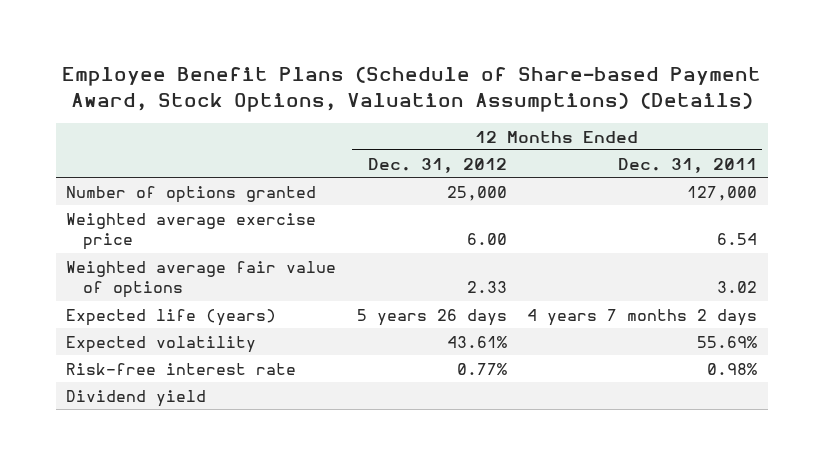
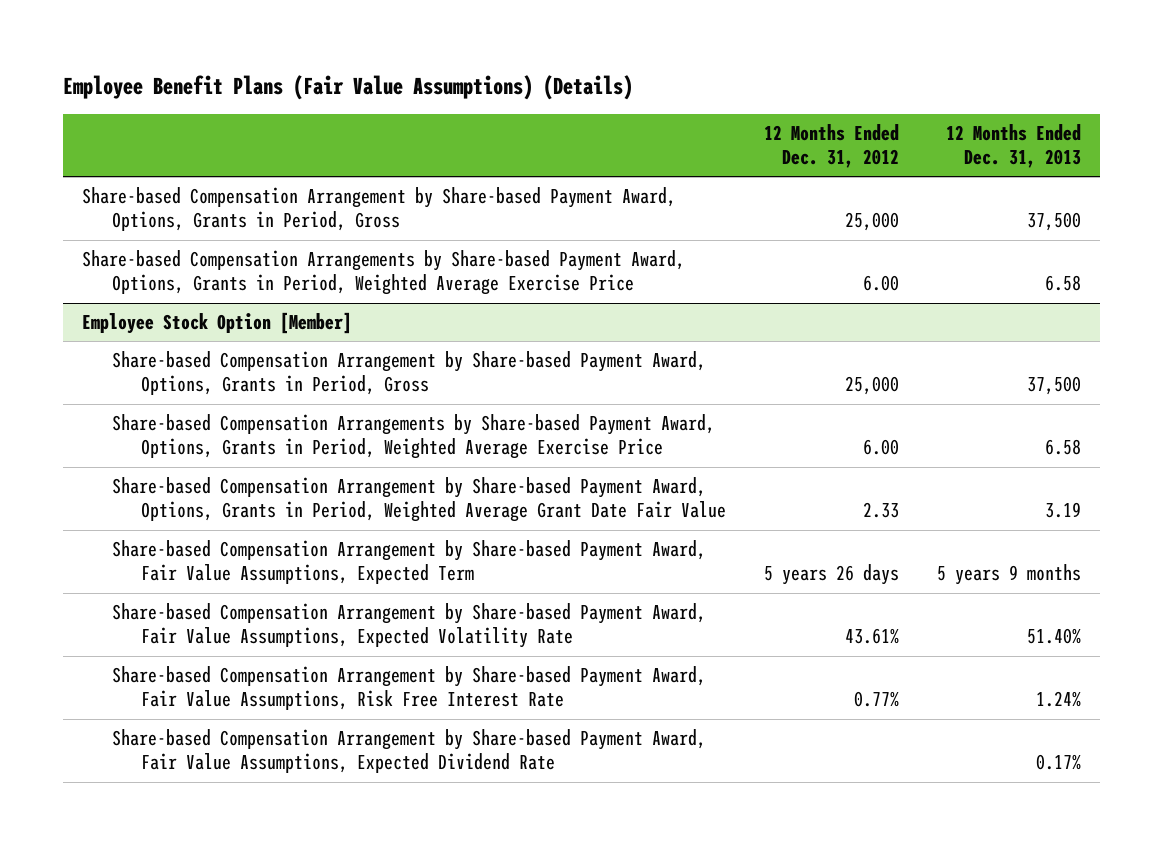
- Employee Benefit Plans (Schedule of Share-based Payment Award, Stock Options, Valuation Assumptions) (Details)
+ Employee Benefit Plans (Fair Value Assumptions) (Details)
- | 12 Months Ended Dec. 31, 2012 | 12 Months Ended Dec. 31, 2011
+ | 12 Months Ended Dec. 31, 2012 | 12 Months Ended Dec. 31, 2013
- Number of options granted | 25,000 | 127,000
- Weighted average exercise price | 6.00 | 6.54
- Weighted average fair value of options | 2.33 | 3.02
- Expected life (years) | 5 years 26 days | 4 years 7 months 2 days
- Expected volatility | 43.61% | 55.69%
- Risk-free interest rate | 0.77% | 0.98%
- Dividend yield
+ Share-based Compensation Arrangement by Share-based Payment Award, Options, Grants in Period, Gross | 25,000 | 37,500
+ Share-based Compensation Arrangements by Share-based Payment Award, Options, Grants in Period, Weighted Average Exercise Price | 6.00 | 6.58
+ Employee Stock Option [Member]
+ Share-based Compensation Arrangement by Share-based Payment Award, Options, Grants in Period, Gross | 25,000 | 37,500
+ Share-based Compensation Arrangements by Share-based Payment Award, Options, Grants in Period, Weighted Average Exercise Price | 6.00 | 6.58
+ Share-based Compensation Arrangement by Share-based Payment Award, Options, Grants in Period, Weighted Average Grant Date Fair Value | 2.33 | 3.19
+ Share-based Compensation Arrangement by Share-based Payment Award, Fair Value Assumptions, Expected Term | 5 years 26 days | 5 years 9 months
+ Share-based Compensation Arrangement by Share-based Payment Award, Fair Value Assumptions, Expected Volatility Rate | 43.61% | 51.40%
+ Share-based Compensation Arrangement by Share-based Payment Award, Fair Value Assumptions, Risk Free Interest Rate | 0.77% | 1.24%
+ Share-based Compensation Arrangement by Share-based Payment Award, Fair Value Assumptions, Expected Dividend Rate | | 0.17%

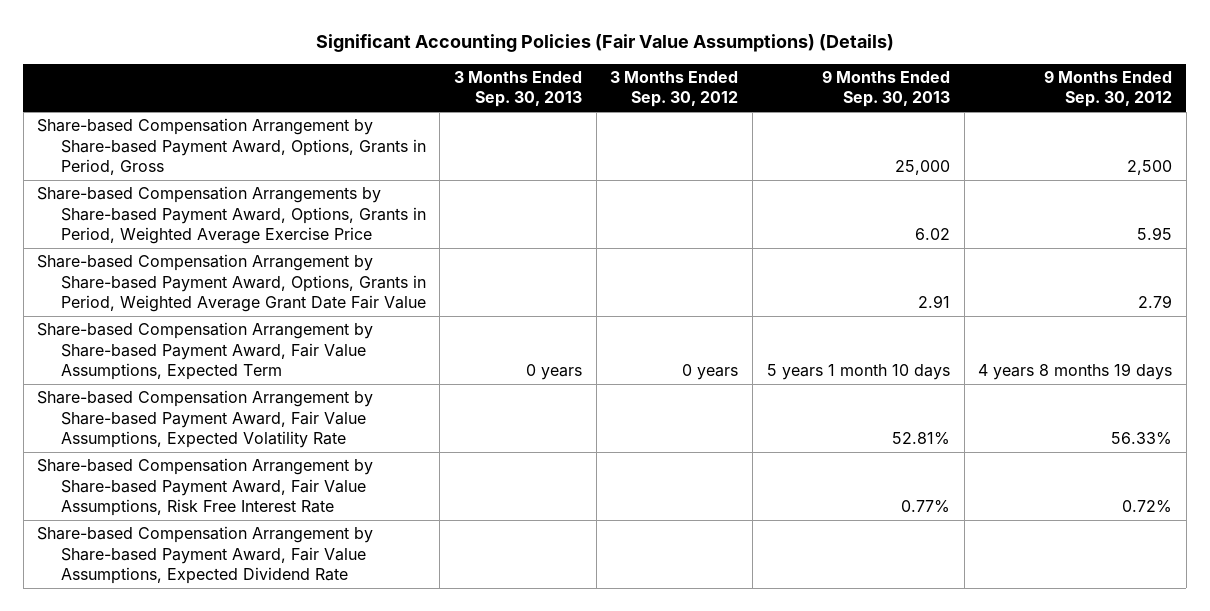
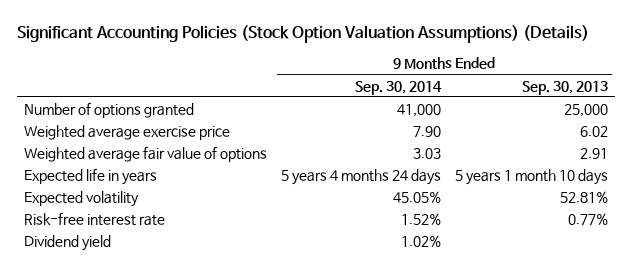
- Significant Accounting Policies (Fair Value Assumptions) (Details)
+ Significant Accounting Policies (Stock Option Valuation Assumptions) (Details)
- | 3 Months Ended Sep. 30, 2013 | 3 Months Ended Sep. 30, 2012 | 9 Months Ended Sep. 30, 2013 | 9 Months Ended Sep. 30, 2012
+ | 9 Months Ended Sep. 30, 2014 | 9 Months Ended Sep. 30, 2013
- Share-based Compensation Arrangement by Share-based Payment Award, Options, Grants in Period, Gross | | | 25,000 | 2,500
- Share-based Compensation Arrangements by Share-based Payment Award, Options, Grants in Period, Weighted Average Exercise Price | | | 6.02 | 5.95
- Share-based Compensation Arrangement by Share-based Payment Award, Options, Grants in Period, Weighted Average Grant Date Fair Value | | | 2.91 | 2.79
- Share-based Compensation Arrangement by Share-based Payment Award, Fair Value Assumptions, Expected Term | 0 years | 0 years | 5 years 1 month 10 days | 4 years 8 months 19 days
- Share-based Compensation Arrangement by Share-based Payment Award, Fair Value Assumptions, Expected Volatility Rate | | | 52.81% | 56.33%
- Share-based Compensation Arrangement by Share-based Payment Award, Fair Value Assumptions, Risk Free Interest Rate | | | 0.77% | 0.72%
- Share-based Compensation Arrangement by Share-based Payment Award, Fair Value Assumptions, Expected Dividend Rate
+ Number of options granted | 41,000 | 25,000
+ Weighted average exercise price | 7.90 | 6.02
+ Weighted average fair value of options | 3.03 | 2.91
+ Expected life in years | 5 years 4 months 24 days | 5 years 1 month 10 days
+ Expected volatility | 45.05% | 52.81%
+ Risk-free interest rate | 1.52% | 0.77%
+ Dividend yield | 1.02% |

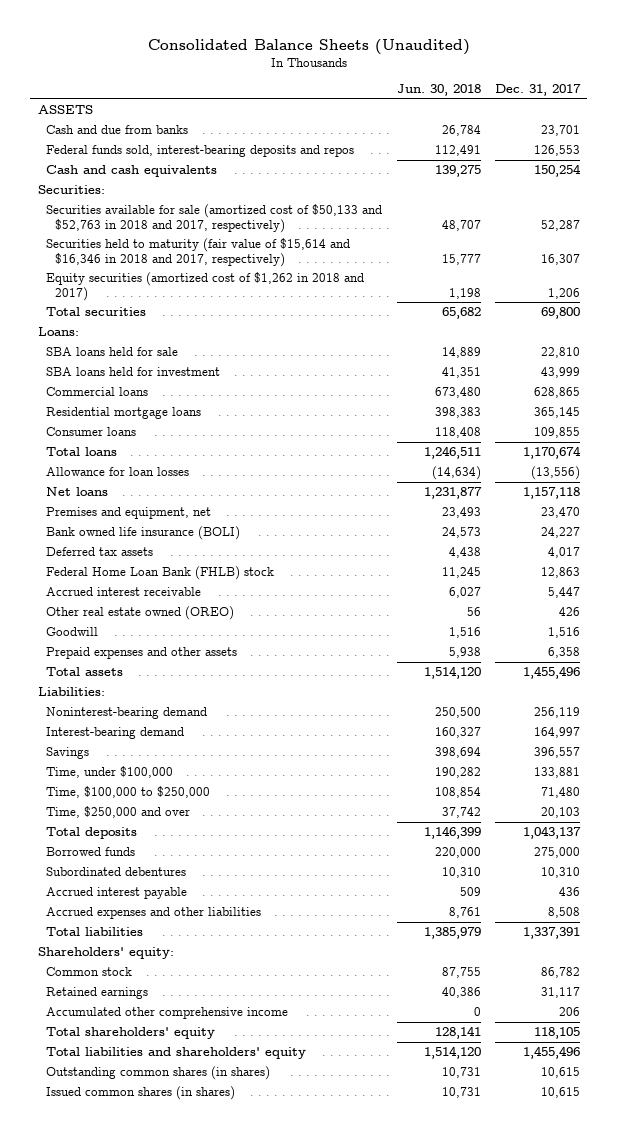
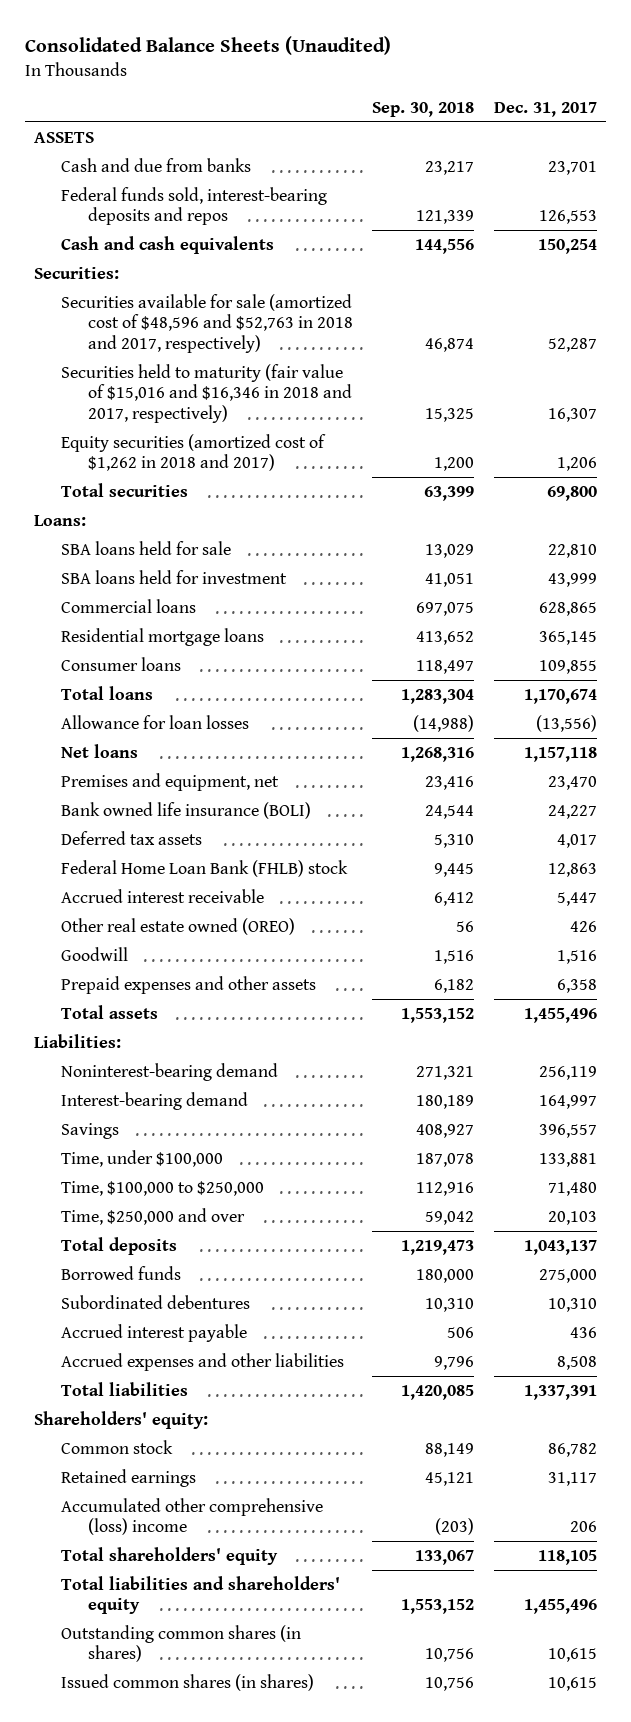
- | Jun. 30, 2018 | Dec. 31, 2017
+ | Sep. 30, 2018 | Dec. 31, 2017
- Securities available for sale (amortized cost of $50,133 and $52,763 in 2018 and 2017, respectively) | 48,707 | 52,287
- Securities held to maturity (fair value of $15,614 and $16,346 in 2018 and 2017, respectively) | 15,777 | 16,307
+ Securities available for sale (amortized cost of $48,596 and $52,763 in 2018 and 2017, respectively) | 46,874 | 52,287
+ Securities held to maturity (fair value of $15,016 and $16,346 in 2018 and 2017, respectively) | 15,325 | 16,307
- Accumulated other comprehensive income | 0 | 206
+ Accumulated other comprehensive (loss) income | (203) | 206

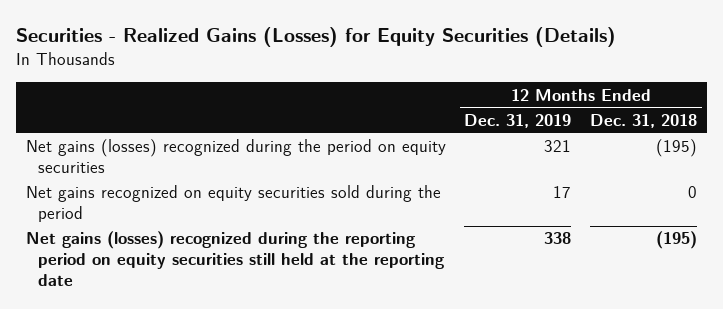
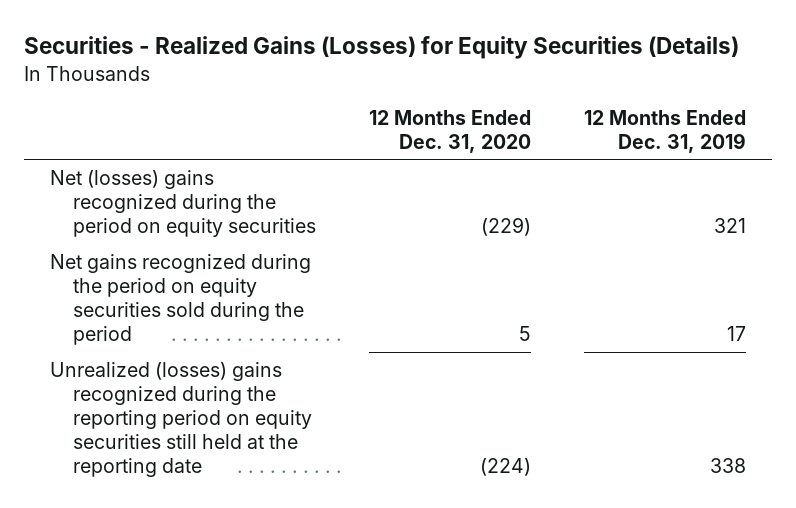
- | 12 Months Ended Dec. 31, 2019 | 12 Months Ended Dec. 31, 2018
+ | 12 Months Ended Dec. 31, 2020 | 12 Months Ended Dec. 31, 2019
- Net gains (losses) recognized during the period on equity securities | 321 | (195)
- Net gains recognized on equity securities sold during the period | 17 | 0
- Net gains (losses) recognized during the reporting period on equity securities still held at the reporting date | 338 | (195)
+ Net (losses) gains recognized during the period on equity securities | (229) | 321
+ Net gains recognized during the period on equity securities sold during the period | 5 | 17
+ Unrealized (losses) gains recognized during the reporting period on equity securities still held at the reporting date | (224) | 338

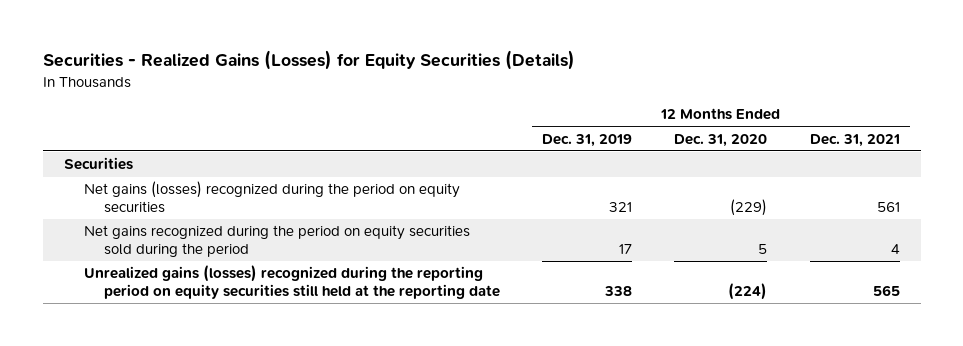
- | 12 Months Ended Dec. 31, 2020 | 12 Months Ended Dec. 31, 2019
+ | 12 Months Ended Dec. 31, 2019 | 12 Months Ended Dec. 31, 2020 | 12 Months Ended Dec. 31, 2021
- Net (losses) gains recognized during the period on equity securities | (229) | 321
+ Securities
+ Net gains (losses) recognized during the period on equity securities | 321 | (229) | 561
- Unrealized (losses) gains recognized during the reporting period on equity securities still held at the reporting date | (224) | 338
+ Unrealized gains (losses) recognized during the reporting period on equity securities still held at the reporting date | 338 | (224) | 565

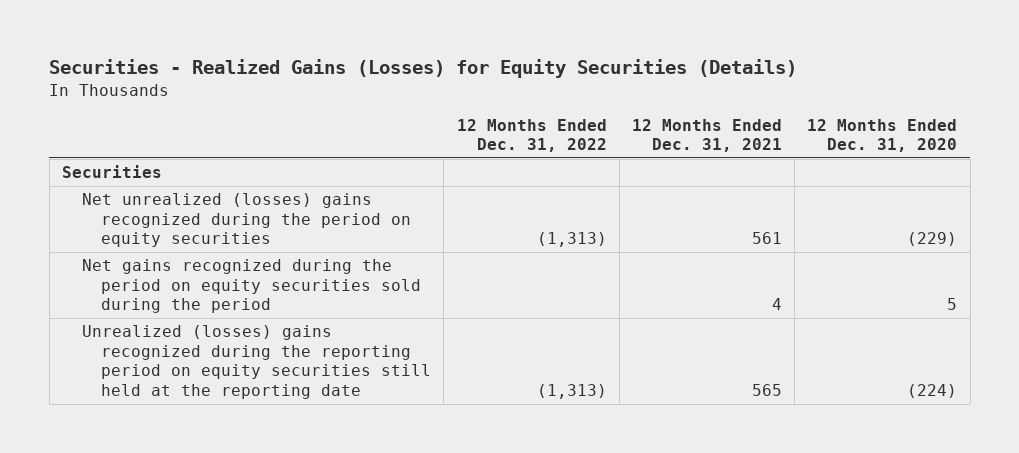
- | 12 Months Ended Dec. 31, 2019 | 12 Months Ended Dec. 31, 2020 | 12 Months Ended Dec. 31, 2021
+ | 12 Months Ended Dec. 31, 2022 | 12 Months Ended Dec. 31, 2021 | 12 Months Ended Dec. 31, 2020
- Net gains (losses) recognized during the period on equity securities | 321 | (229) | 561
+ Net unrealized (losses) gains recognized during the period on equity securities | (1,313) | 561 | (229)
- Unrealized gains (losses) recognized during the reporting period on equity securities still held at the reporting date | 338 | (224) | 565
+ Unrealized (losses) gains recognized during the reporting period on equity securities still held at the reporting date | (1,313) | 565 | (224)

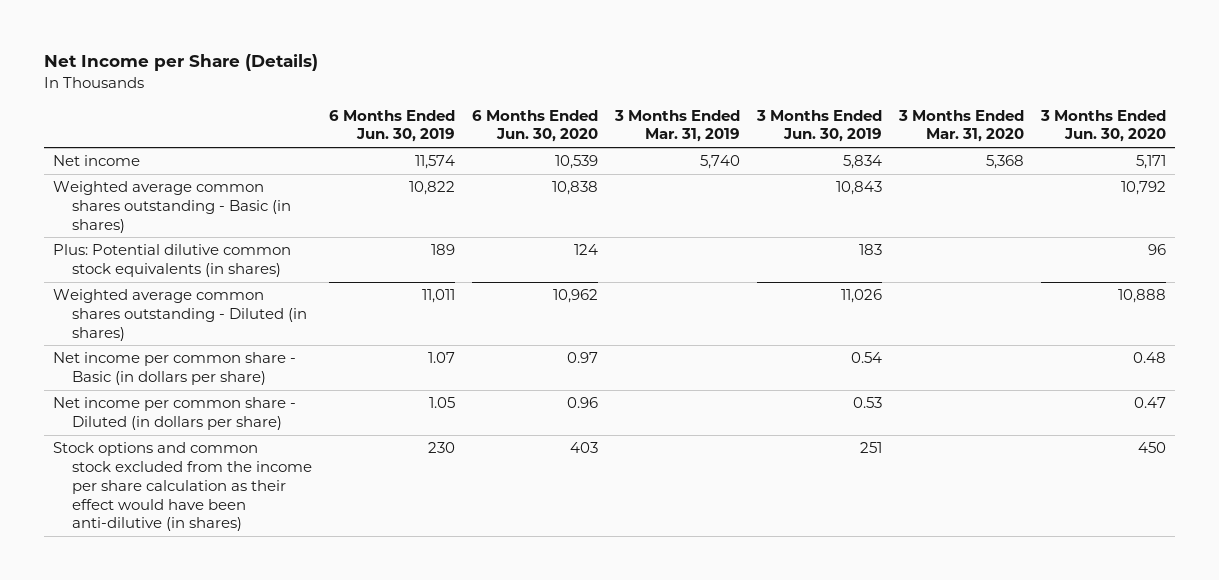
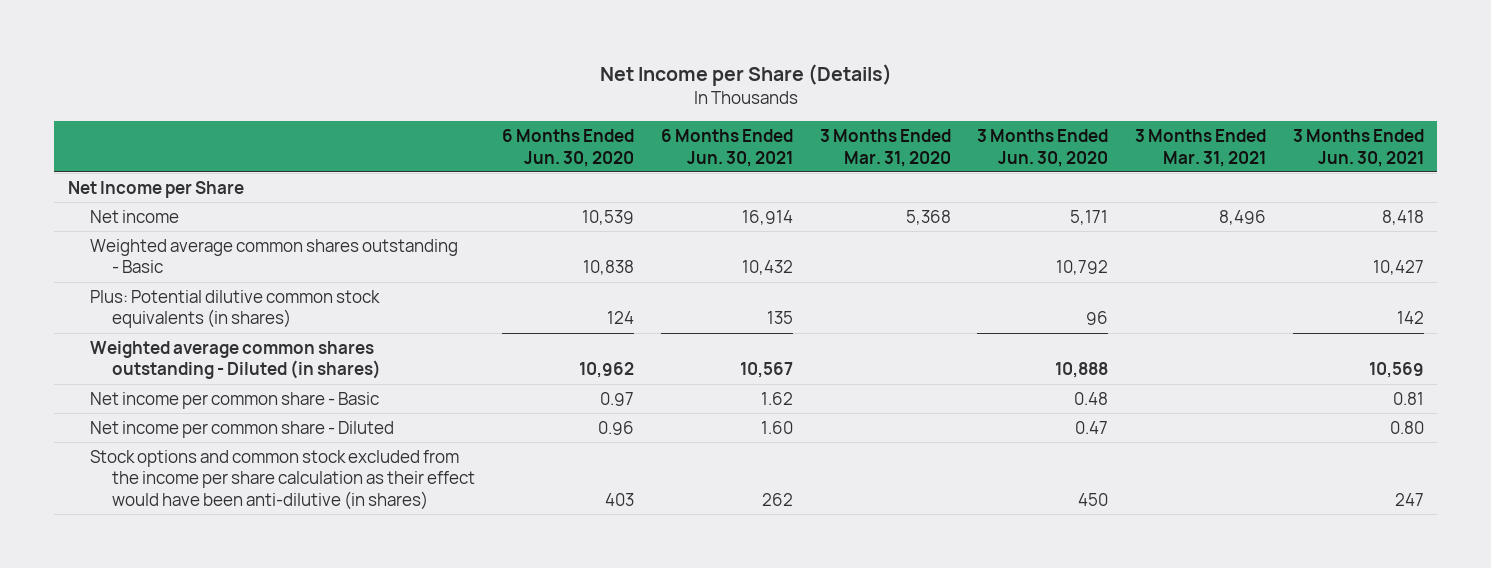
- | 6 Months Ended Jun. 30, 2019 | 6 Months Ended Jun. 30, 2020 | 3 Months Ended Mar. 31, 2019 | 3 Months Ended Jun. 30, 2019 | 3 Months Ended Mar. 31, 2020 | 3 Months Ended Jun. 30, 2020
+ | 6 Months Ended Jun. 30, 2020 | 6 Months Ended Jun. 30, 2021 | 3 Months Ended Mar. 31, 2020 | 3 Months Ended Jun. 30, 2020 | 3 Months Ended Mar. 31, 2021 | 3 Months Ended Jun. 30, 2021
+ Net Income per Share
- Weighted average common shares outstanding - Basic (in shares) | 10,822 | 10,838 | | 10,843 | | 10,792
+ Weighted average common shares outstanding - Basic | 10,838 | 10,432 | | 10,792 | | 10,427
- Net income per common share - Basic (in dollars per share) | 1.07 | 0.97 | | 0.54 | | 0.48
- Net income per common share - Diluted (in dollars per share) | 1.05 | 0.96 | | 0.53 | | 0.47
+ Net income per common share - Basic | 0.97 | 1.62 | | 0.48 | | 0.81
+ Net income per common share - Diluted | 0.96 | 1.60 | | 0.47 | | 0.80

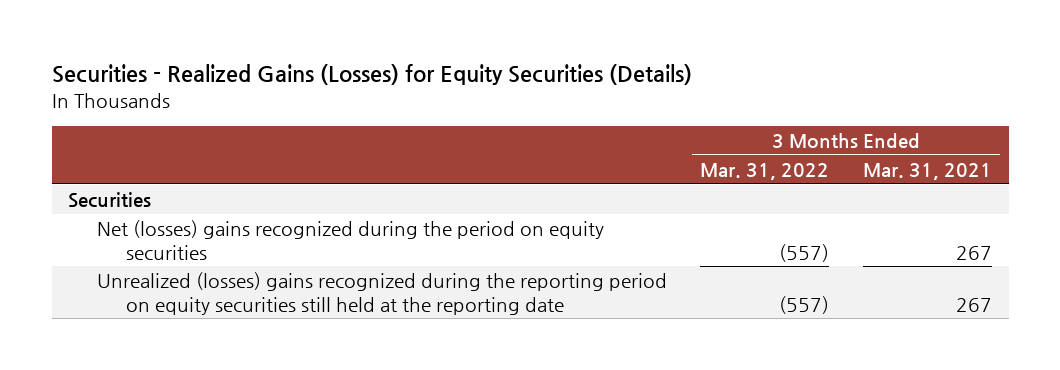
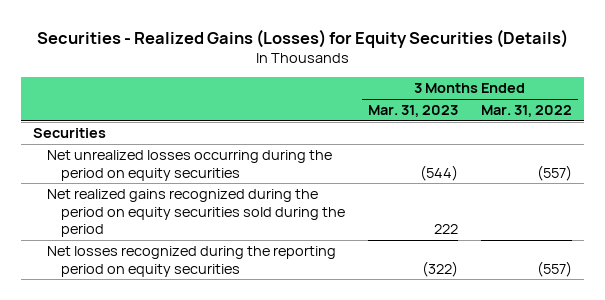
- | 3 Months Ended Mar. 31, 2022 | 3 Months Ended Mar. 31, 2021
+ | 3 Months Ended Mar. 31, 2023 | 3 Months Ended Mar. 31, 2022
- Net (losses) gains recognized during the period on equity securities | (557) | 267
- Unrealized (losses) gains recognized during the reporting period on equity securities still held at the reporting date | (557) | 267
+ Net unrealized losses occurring during the period on equity securities | (544) | (557)
+ Net realized gains recognized during the period on equity securities sold during the period | 222 |
+ Net losses recognized during the reporting period on equity securities | (322) | (557)

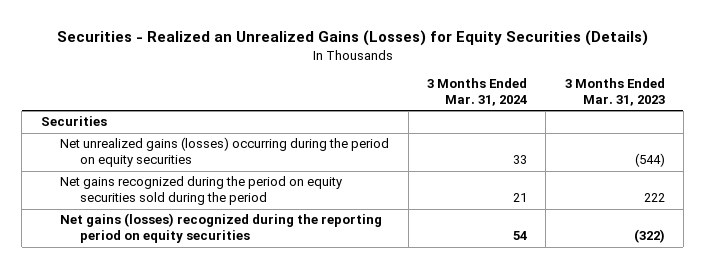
- Securities - Realized Gains (Losses) for Equity Securities (Details)
+ Securities - Realized an Unrealized Gains (Losses) for Equity Securities (Details)
- | 3 Months Ended Mar. 31, 2023 | 3 Months Ended Mar. 31, 2022
+ | 3 Months Ended Mar. 31, 2024 | 3 Months Ended Mar. 31, 2023
- Net unrealized losses occurring during the period on equity securities | (544) | (557)
- Net realized gains recognized during the period on equity securities sold during the period | 222 |
- Net losses recognized during the reporting period on equity securities | (322) | (557)
+ Net unrealized gains (losses) occurring during the period on equity securities | 33 | (544)
+ Net gains recognized during the period on equity securities sold during the period | 21 | 222
+ Net gains (losses) recognized during the reporting period on equity securities | 54 | (322)

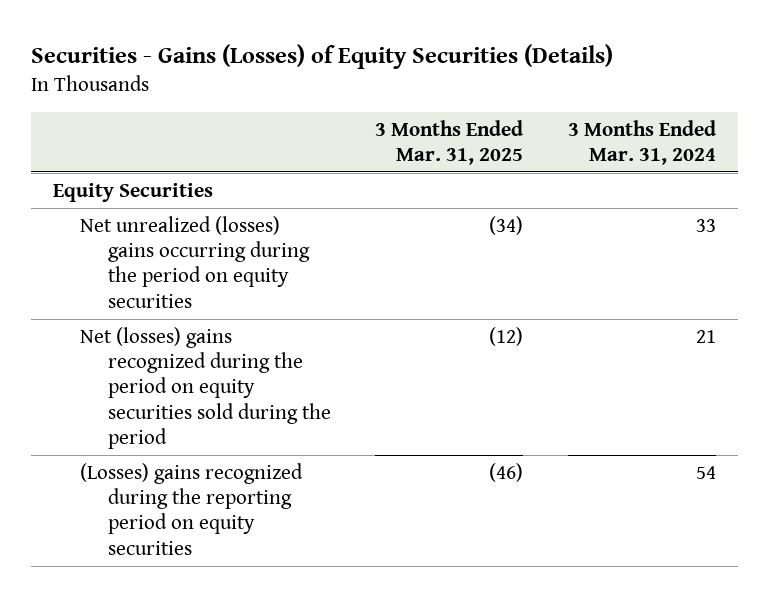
- Securities - Realized an Unrealized Gains (Losses) for Equity Securities (Details)
+ Securities - Gains (Losses) of Equity Securities (Details)
- | 3 Months Ended Mar. 31, 2024 | 3 Months Ended Mar. 31, 2023
+ | 3 Months Ended Mar. 31, 2025 | 3 Months Ended Mar. 31, 2024
- Securities
- Net unrealized gains (losses) occurring during the period on equity securities | 33 | (544)
- Net gains recognized during the period on equity securities sold during the period | 21 | 222
- Net gains (losses) recognized during the reporting period on equity securities | 54 | (322)
+ Equity Securities
+ Net unrealized (losses) gains occurring during the period on equity securities | (34) | 33
+ Net (losses) gains recognized during the period on equity securities sold during the period | (12) | 21
+ (Losses) gains recognized during the reporting period on equity securities | (46) | 54

